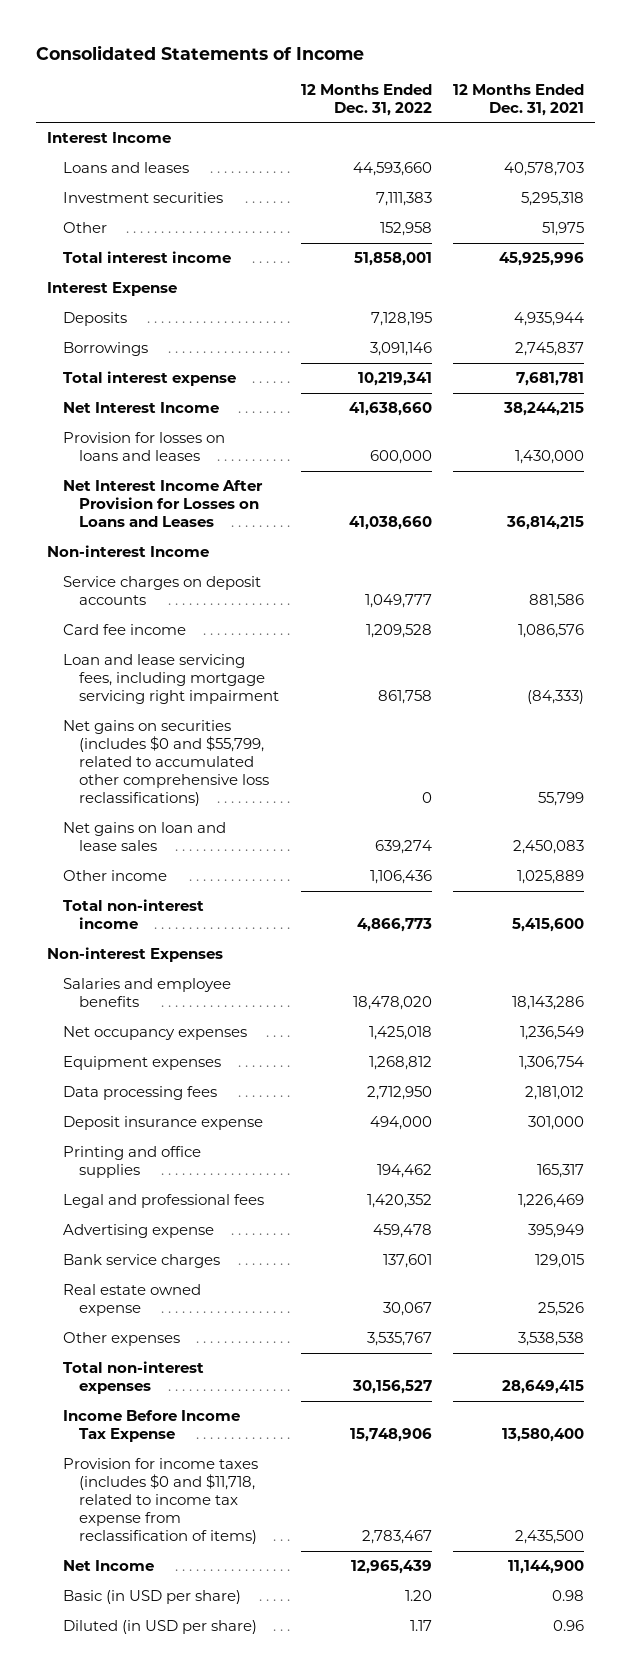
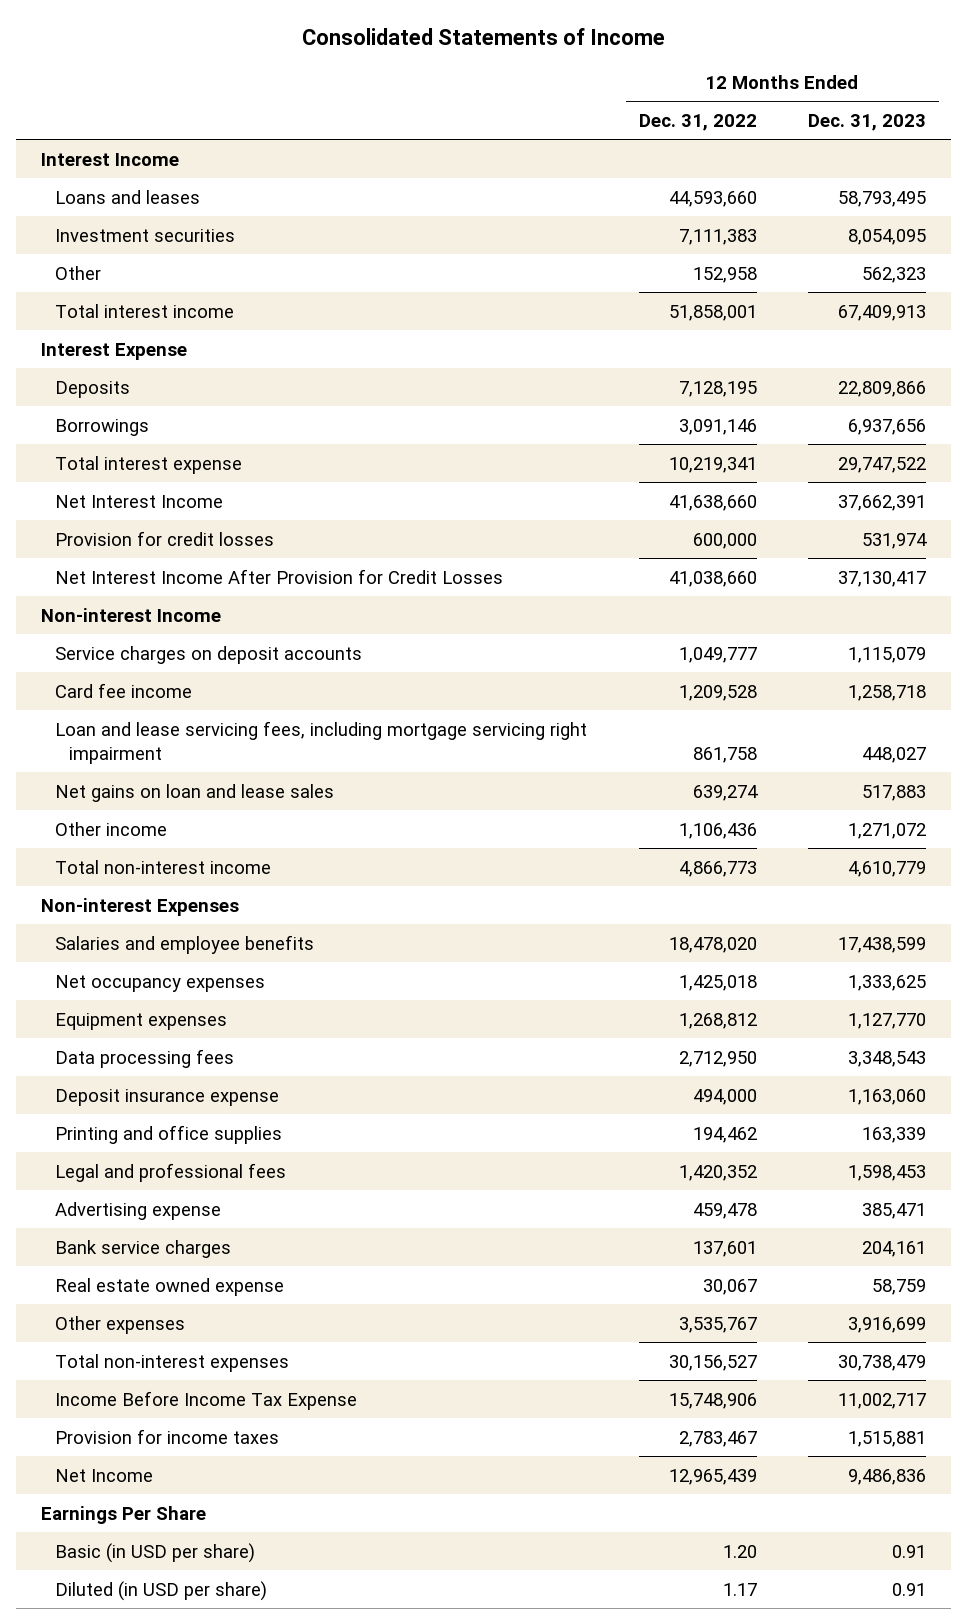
- | 12 Months Ended Dec. 31, 2022 | 12 Months Ended Dec. 31, 2021
+ | 12 Months Ended Dec. 31, 2022 | 12 Months Ended Dec. 31, 2023
- Provision for losses on loans and leases | 600,000 | 1,430,000
- Net Interest Income After Provision for Losses on Loans and Leases | 41,038,660 | 36,814,215
+ Provision for credit losses | 600,000 | 531,974
+ Net Interest Income After Provision for Credit Losses | 41,038,660 | 37,130,417
- Net gains on securities (includes $0 and $55,799, related to accumulated other comprehensive loss reclassifications) | 0 | 55,799
- Provision for income taxes (includes $0 and $11,718, related to income tax expense from reclassification of items) | 2,783,467 | 2,435,500
+ Provision for income taxes | 2,783,467 | 1,515,881
+ Earnings Per Share

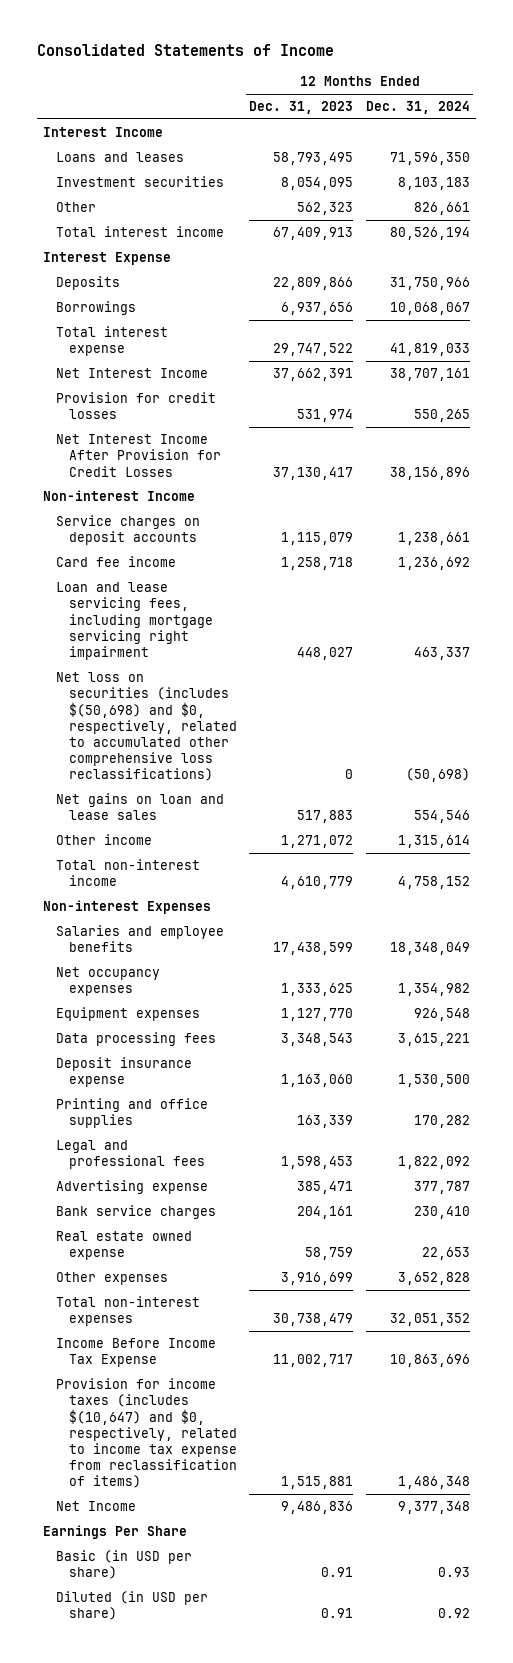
- | 12 Months Ended Dec. 31, 2022 | 12 Months Ended Dec. 31, 2023
+ | 12 Months Ended Dec. 31, 2023 | 12 Months Ended Dec. 31, 2024
+ Net loss on securities (includes $(50,698) and $0, respectively, related to accumulated other comprehensive loss reclassifications) | 0 | (50,698)
- Provision for income taxes | 2,783,467 | 1,515,881
+ Provision for income taxes (includes $(10,647) and $0, respectively, related to income tax expense from reclassification of items) | 1,515,881 | 1,486,348

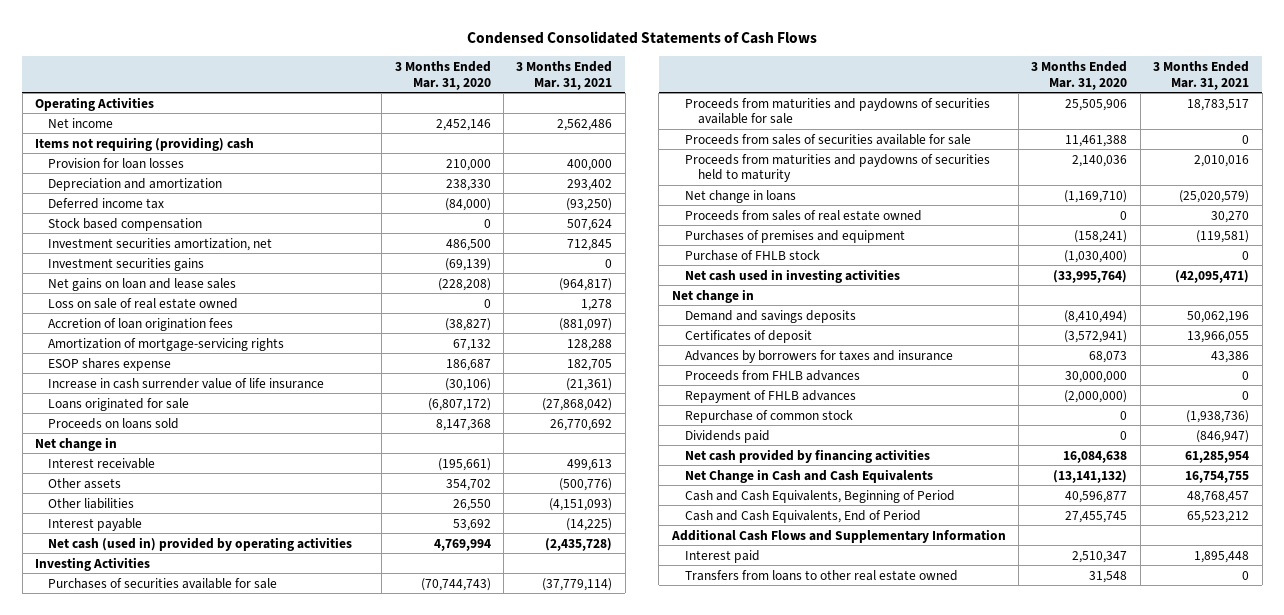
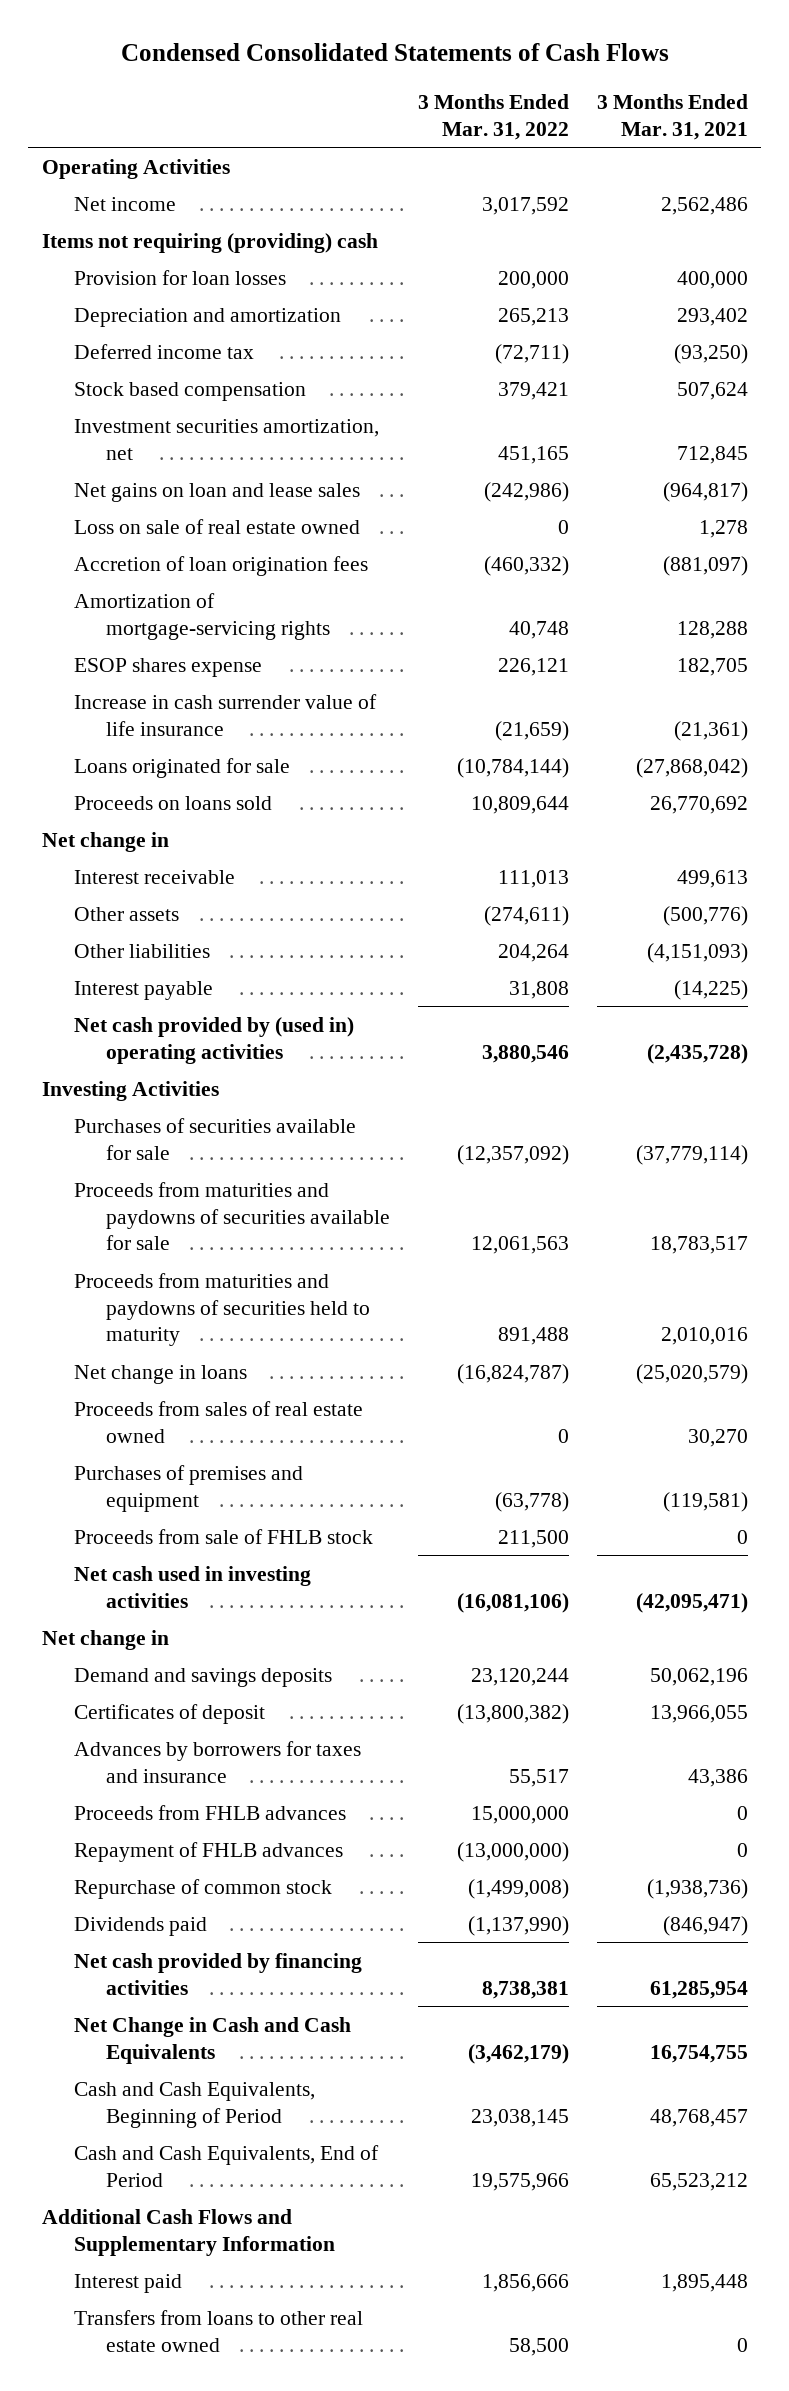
- | 3 Months Ended Mar. 31, 2020 | 3 Months Ended Mar. 31, 2021
+ | 3 Months Ended Mar. 31, 2022 | 3 Months Ended Mar. 31, 2021
- Investment securities gains | (69,139) | 0
- Net cash (used in) provided by operating activities | 4,769,994 | (2,435,728)
+ Net cash provided by (used in) operating activities | 3,880,546 | (2,435,728)
- Proceeds from sales of securities available for sale | 11,461,388 | 0
- Purchase of FHLB stock | (1,030,400) | 0
+ Proceeds from sale of FHLB stock | 211,500 | 0

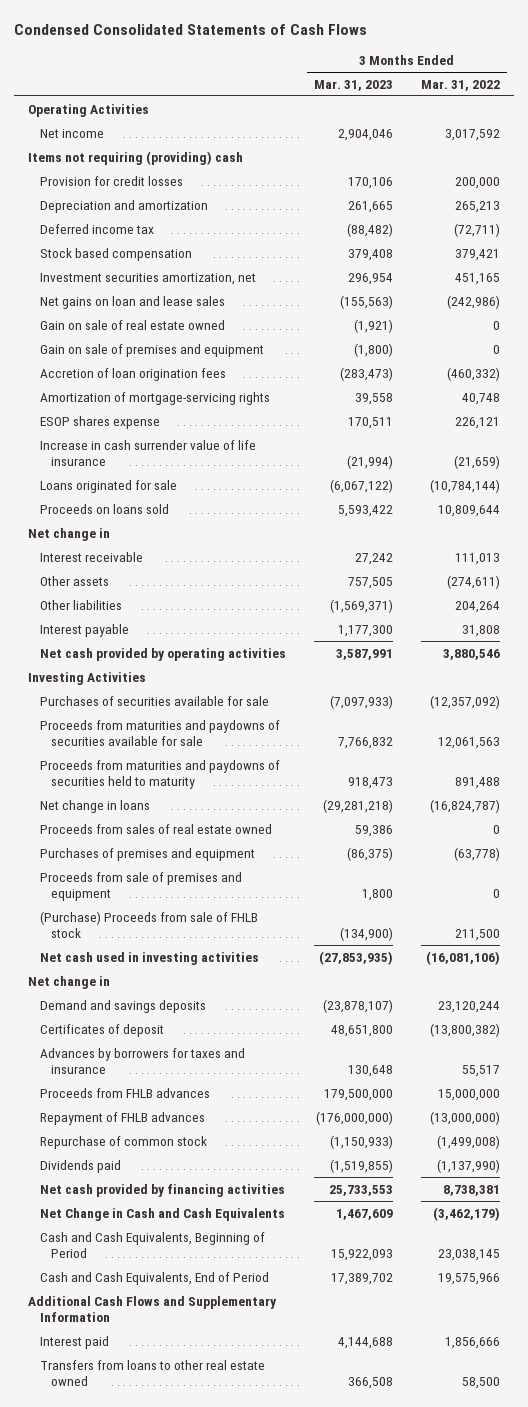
- | 3 Months Ended Mar. 31, 2022 | 3 Months Ended Mar. 31, 2021
+ | 3 Months Ended Mar. 31, 2023 | 3 Months Ended Mar. 31, 2022
- Provision for loan losses | 200,000 | 400,000
+ Provision for credit losses | 170,106 | 200,000
- Loss on sale of real estate owned | 0 | 1,278
+ Gain on sale of real estate owned | (1,921) | 0
+ Gain on sale of premises and equipment | (1,800) | 0
- Net cash provided by (used in) operating activities | 3,880,546 | (2,435,728)
+ Net cash provided by operating activities | 3,587,991 | 3,880,546
- Proceeds from sale of FHLB stock | 211,500 | 0
+ Proceeds from sale of premises and equipment | 1,800 | 0
+ (Purchase) Proceeds from sale of FHLB stock | (134,900) | 211,500

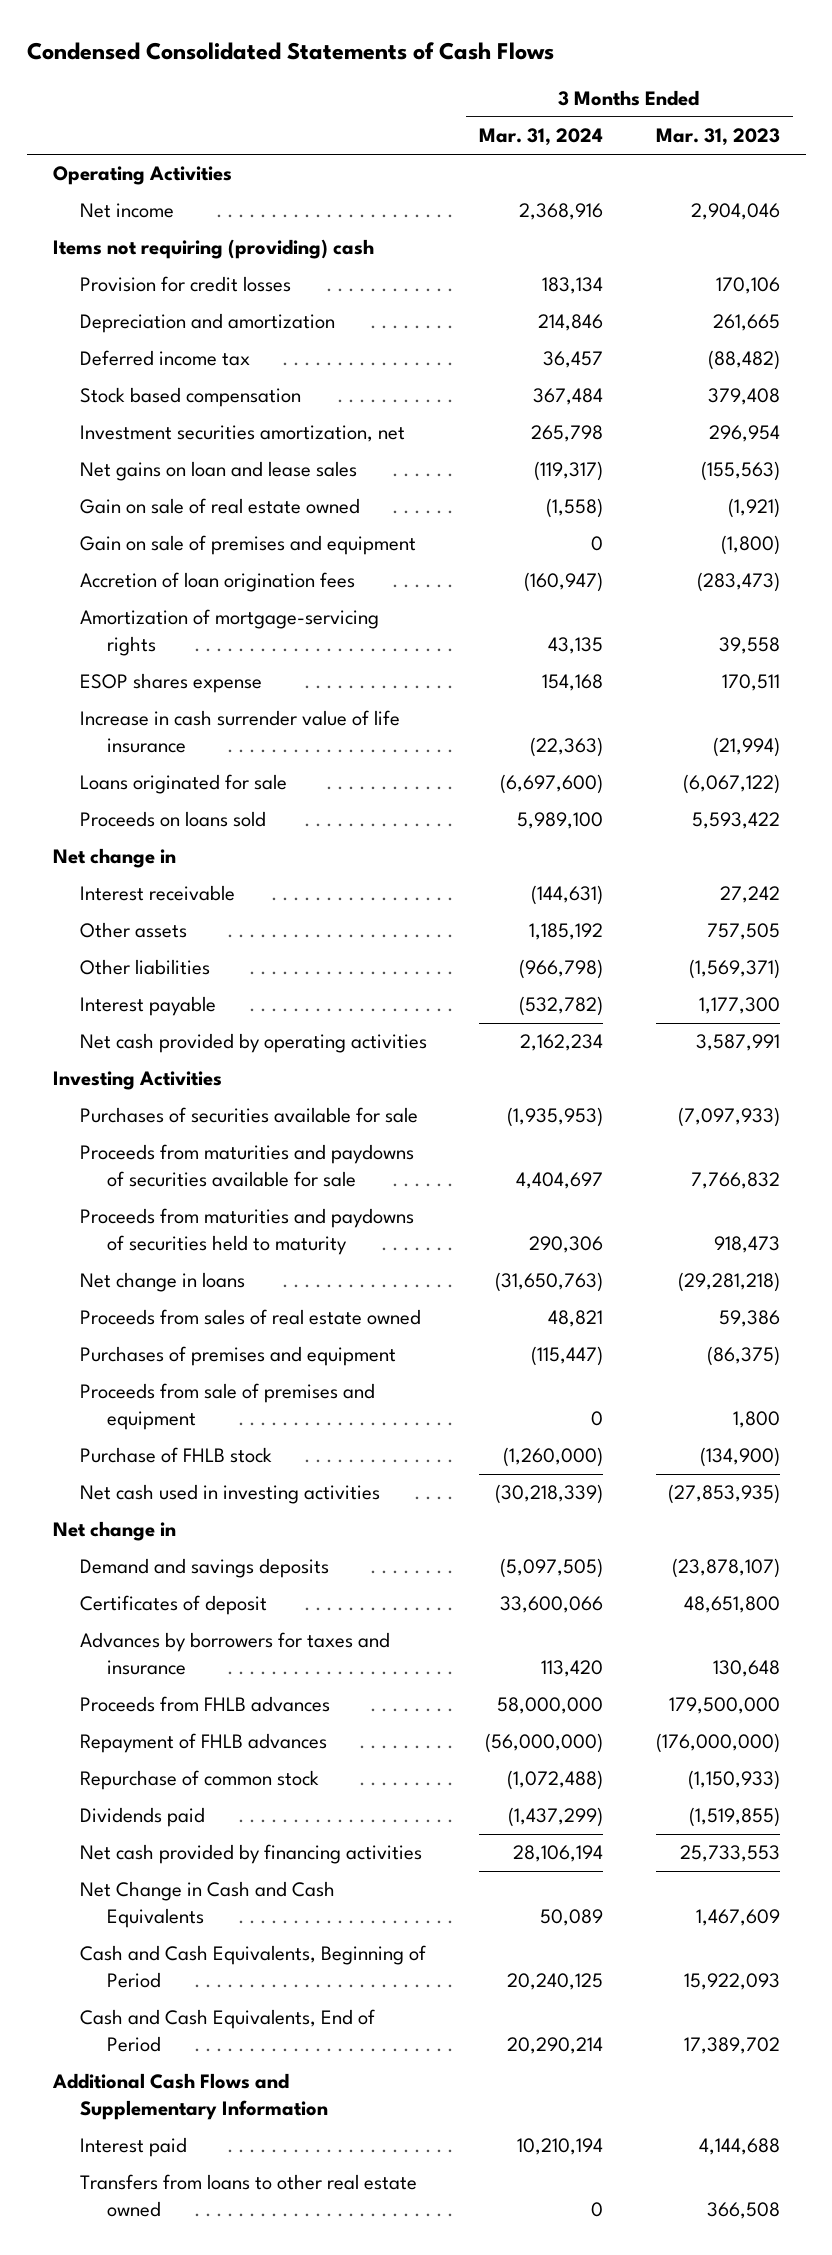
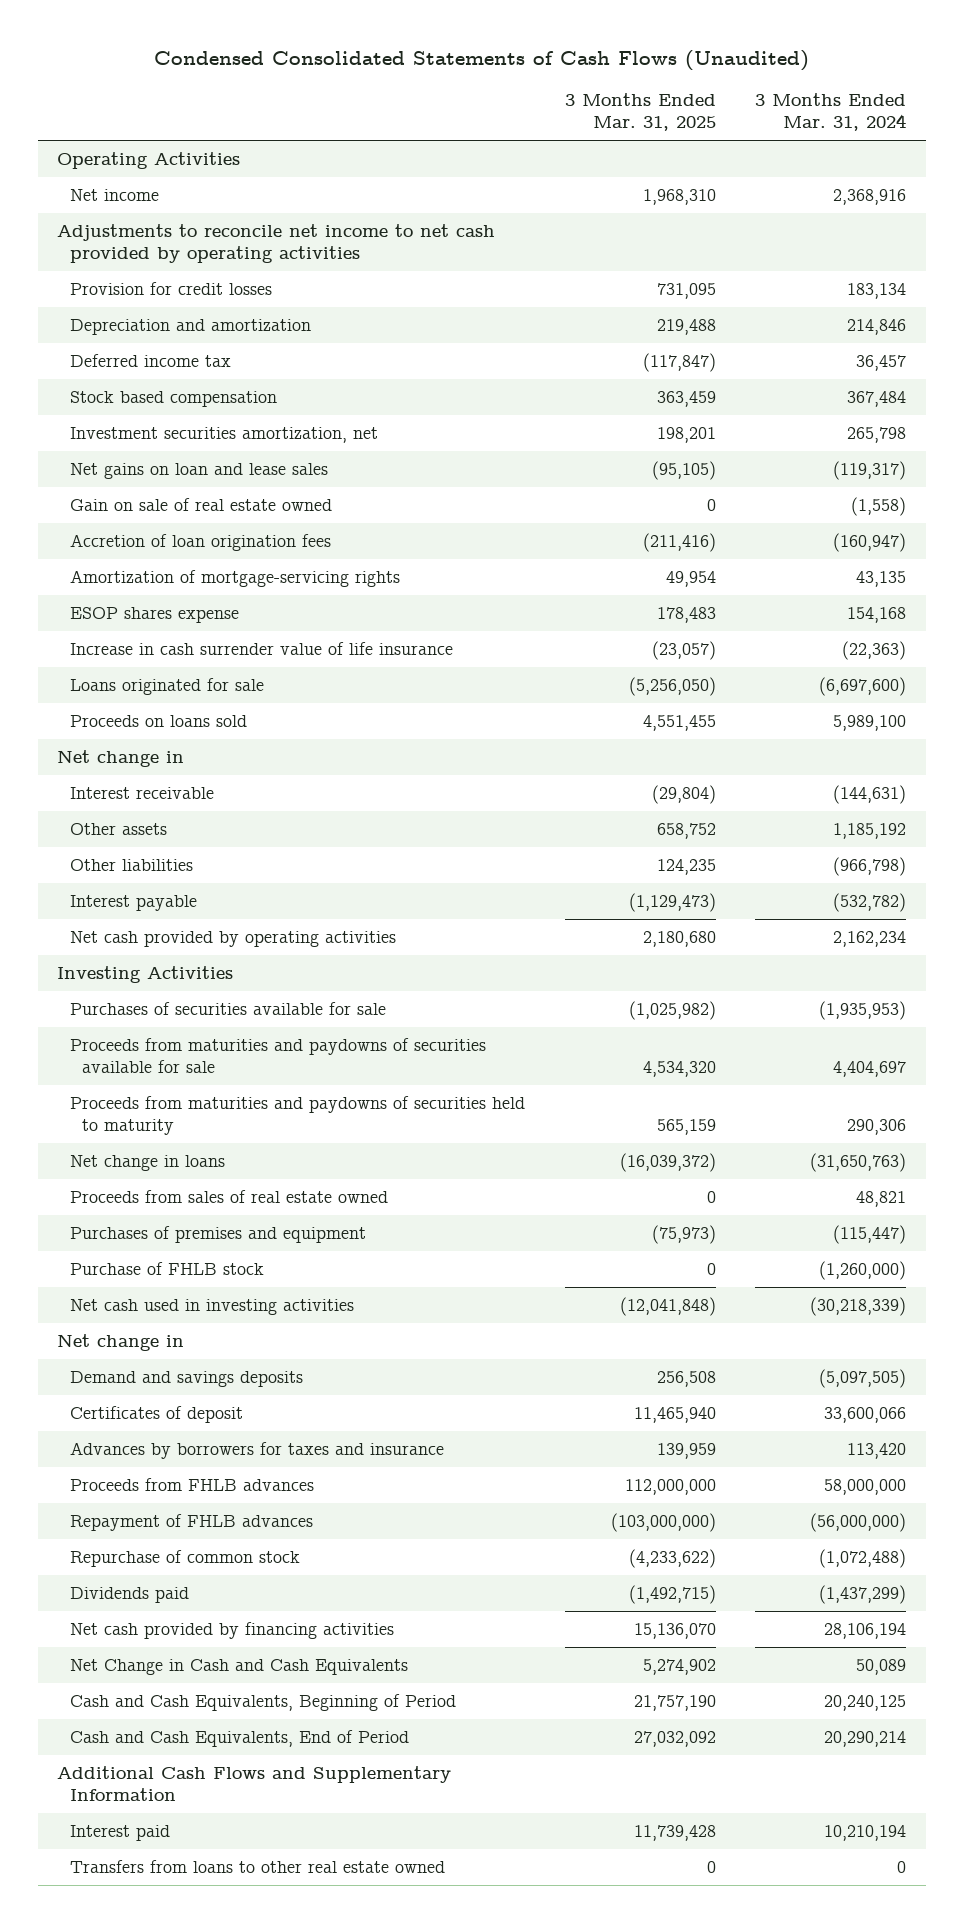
- Condensed Consolidated Statements of Cash Flows
+ Condensed Consolidated Statements of Cash Flows (Unaudited)
- | 3 Months Ended Mar. 31, 2024 | 3 Months Ended Mar. 31, 2023
+ | 3 Months Ended Mar. 31, 2025 | 3 Months Ended Mar. 31, 2024
- Items not requiring (providing) cash
+ Adjustments to reconcile net income to net cash provided by operating activities
- Gain on sale of premises and equipment | 0 | (1,800)
- Proceeds from sale of premises and equipment | 0 | 1,800

